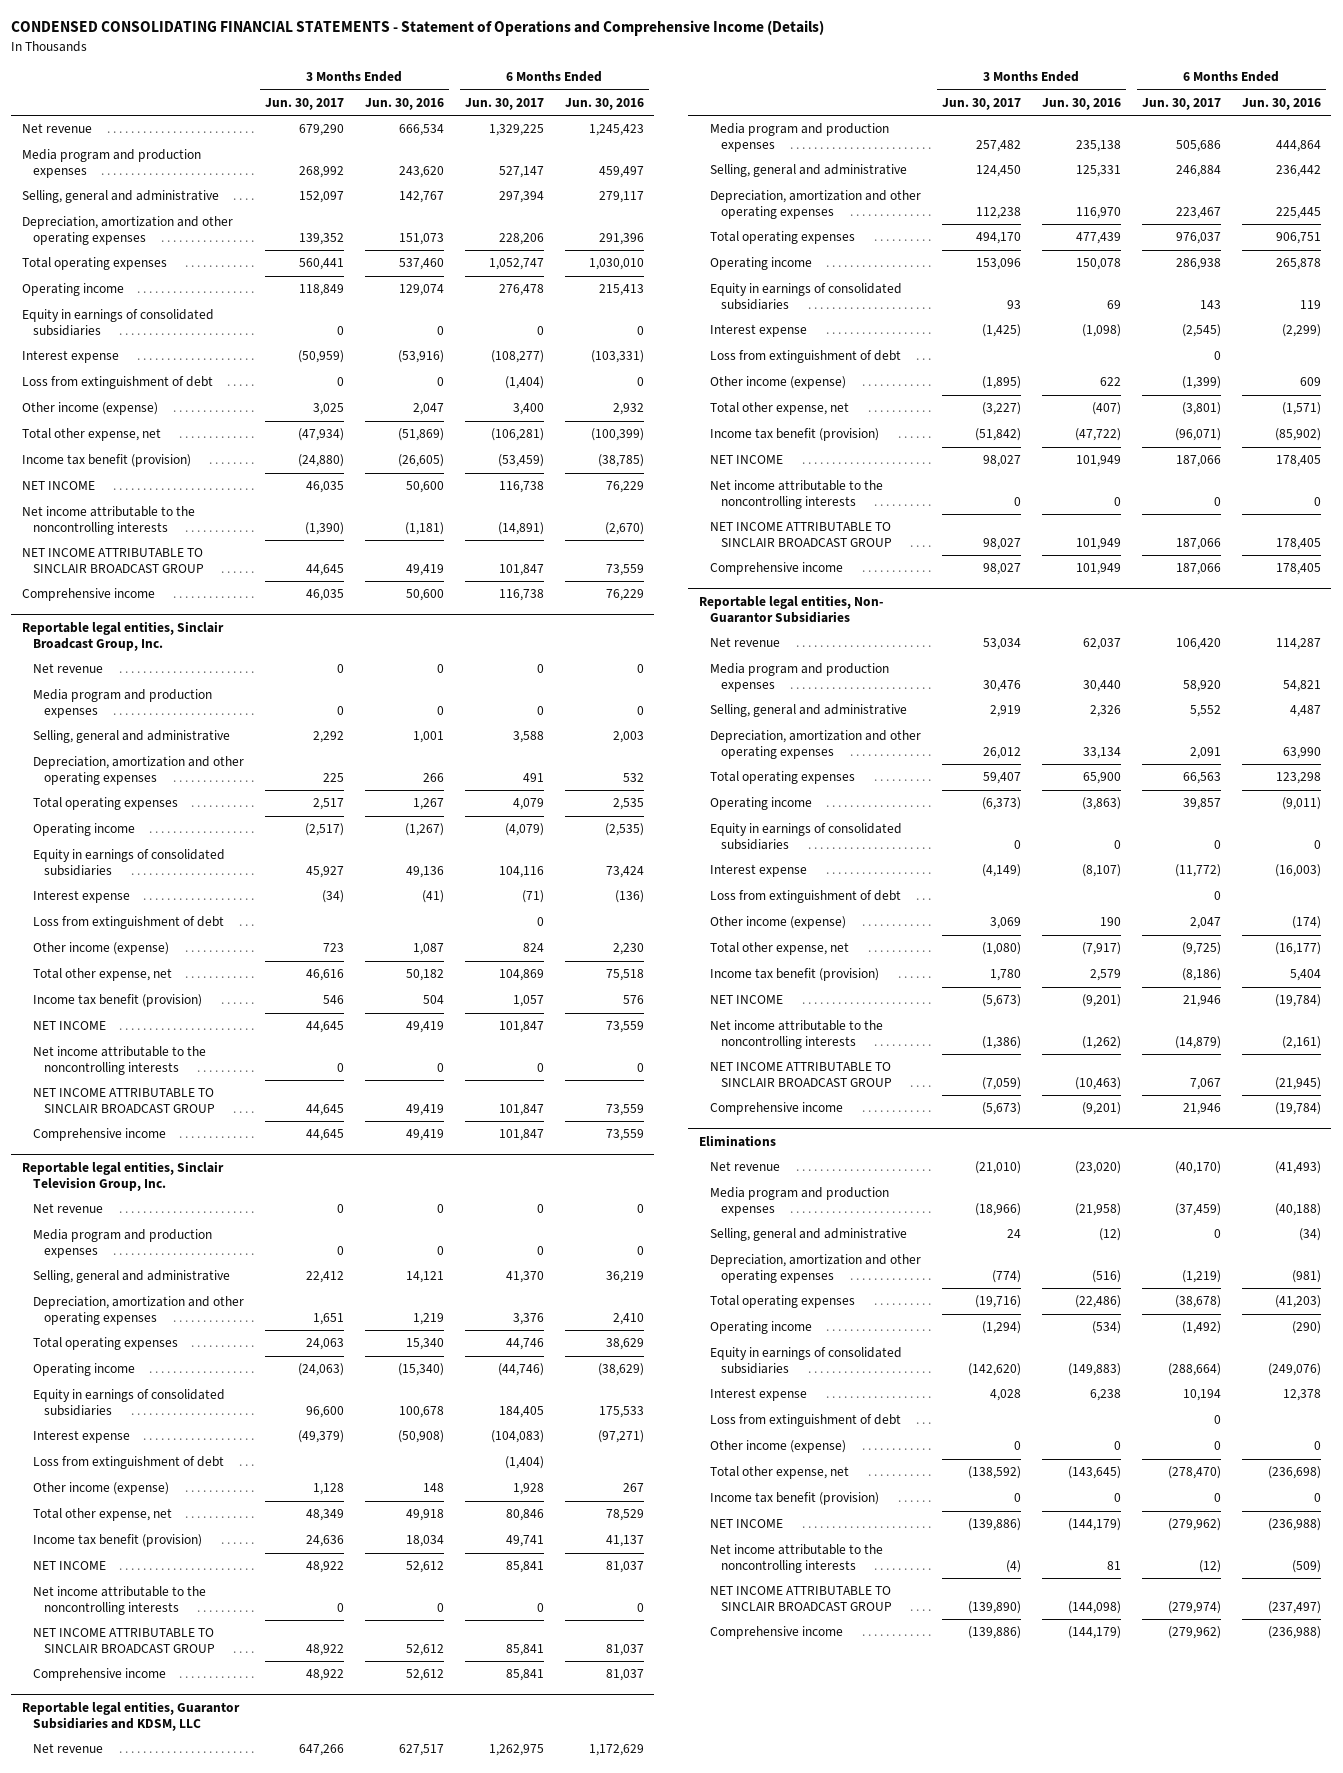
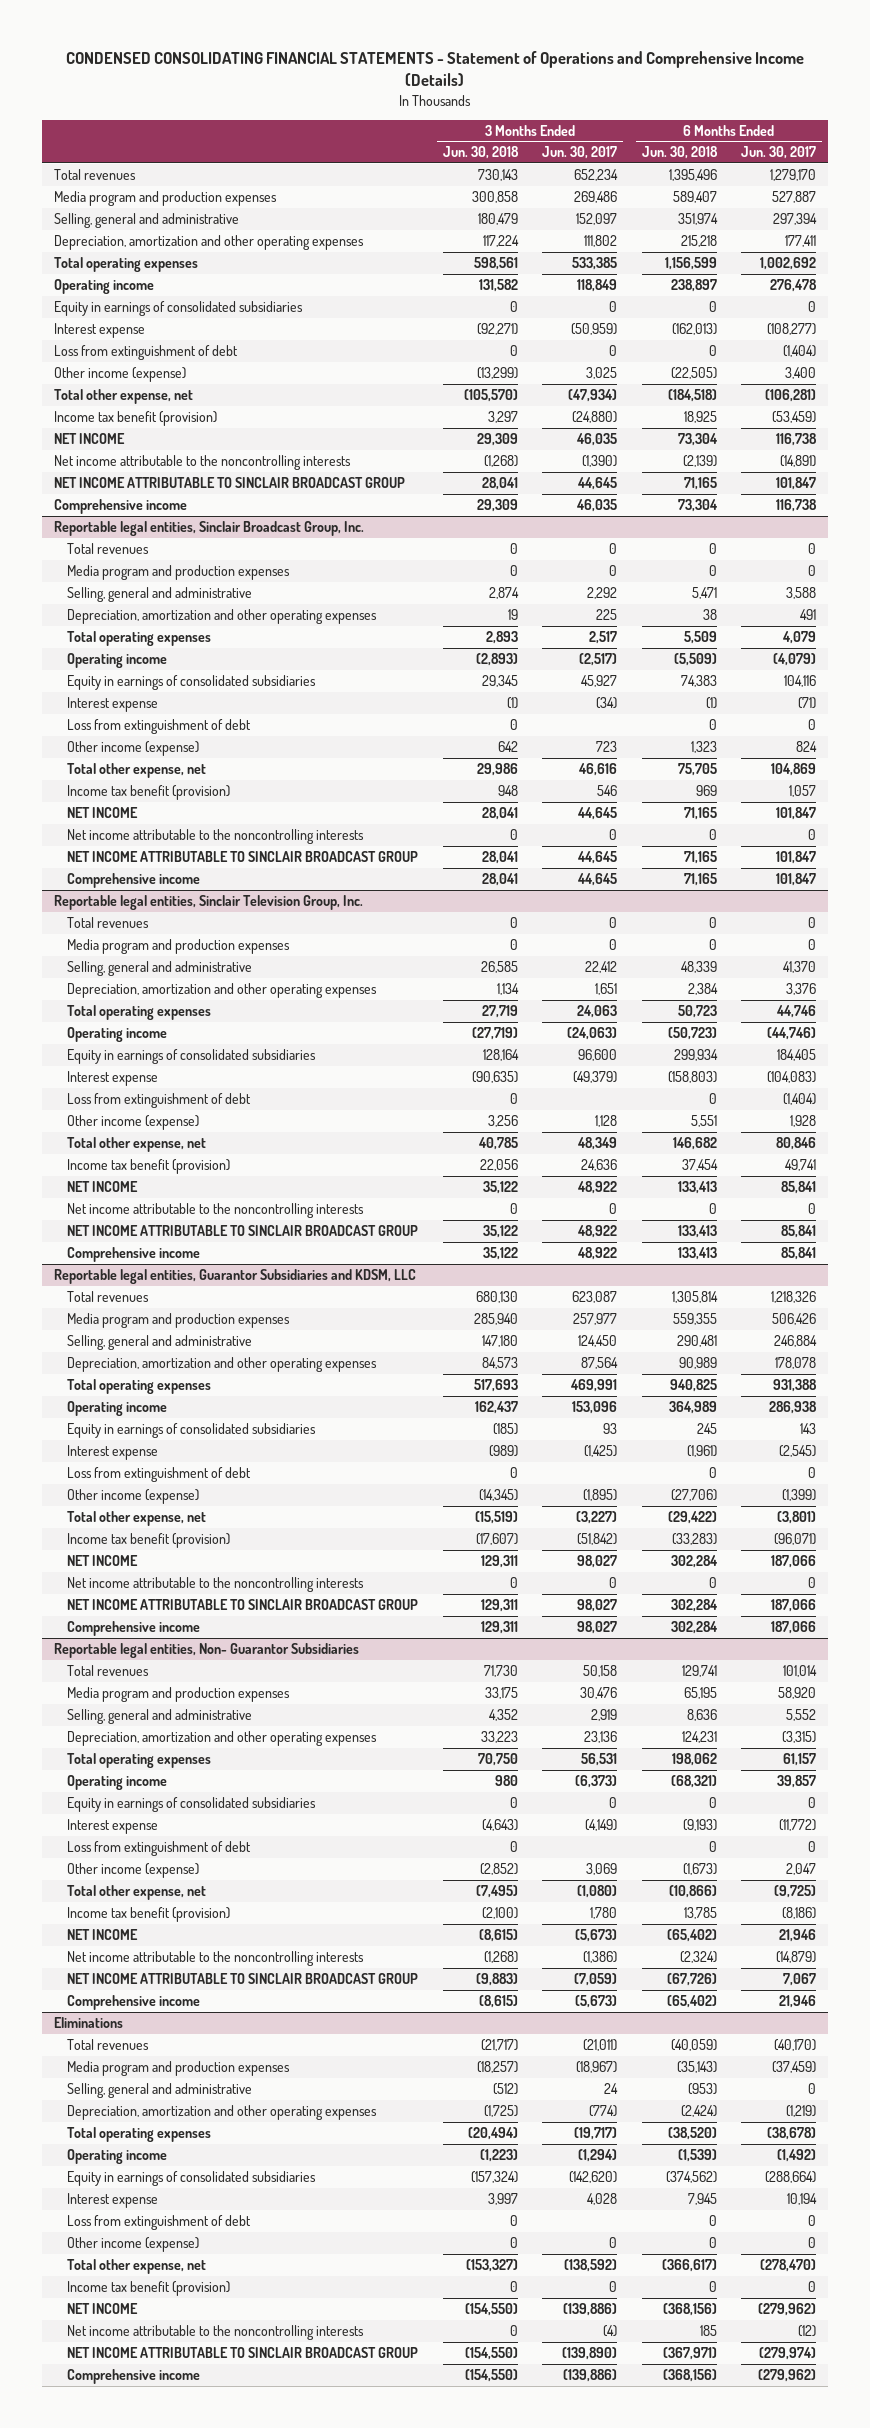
- | 3 Months Ended Jun. 30, 2017 | 3 Months Ended Jun. 30, 2016 | 6 Months Ended Jun. 30, 2017 | 6 Months Ended Jun. 30, 2016
+ | 3 Months Ended Jun. 30, 2018 | 3 Months Ended Jun. 30, 2017 | 6 Months Ended Jun. 30, 2018 | 6 Months Ended Jun. 30, 2017
- Net revenue | 679,290 | 666,534 | 1,329,225 | 1,245,423
- Media program and production expenses | 268,992 | 243,620 | 527,147 | 459,497
+ Total revenues | 730,143 | 652,234 | 1,395,496 | 1,279,170
+ Media program and production expenses | 300,858 | 269,486 | 589,407 | 527,887
- Depreciation, amortization and other operating expenses | 139,352 | 151,073 | 228,206 | 291,396
- Total operating expenses | 560,441 | 537,460 | 1,052,747 | 1,030,010
+ Depreciation, amortization and other operating expenses | 117,224 | 111,802 | 215,218 | 177,411
+ Total operating expenses | 598,561 | 533,385 | 1,156,599 | 1,002,692
@ Reportable legal entities, Sinclair Broadcast Group, Inc.
- Net revenue | 0 | 0 | 0 | 0
+ Total revenues | 0 | 0 | 0 | 0
@ Reportable legal entities, Sinclair Television Group, Inc.
- Net revenue | 0 | 0 | 0 | 0
+ Total revenues | 0 | 0 | 0 | 0
@ Reportable legal entities, Guarantor Subsidiaries and KDSM, LLC
- Net revenue | 647,266 | 627,517 | 1,262,975 | 1,172,629
- Media program and production expenses | 257,482 | 235,138 | 505,686 | 444,864
+ Total revenues | 680,130 | 623,087 | 1,305,814 | 1,218,326
+ Media program and production expenses | 285,940 | 257,977 | 559,355 | 506,426
- Depreciation, amortization and other operating expenses | 112,238 | 116,970 | 223,467 | 225,445
- Total operating expenses | 494,170 | 477,439 | 976,037 | 906,751
+ Depreciation, amortization and other operating expenses | 84,573 | 87,564 | 90,989 | 178,078
+ Total operating expenses | 517,693 | 469,991 | 940,825 | 931,388
@ Reportable legal entities, Non- Guarantor Subsidiaries
- Net revenue | 53,034 | 62,037 | 106,420 | 114,287
+ Total revenues | 71,730 | 50,158 | 129,741 | 101,014
- Depreciation, amortization and other operating expenses | 26,012 | 33,134 | 2,091 | 63,990
- Total operating expenses | 59,407 | 65,900 | 66,563 | 123,298
+ Depreciation, amortization and other operating expenses | 33,223 | 23,136 | 124,231 | (3,315)
+ Total operating expenses | 70,750 | 56,531 | 198,062 | 61,157
@ Eliminations
- Net revenue | (21,010) | (23,020) | (40,170) | (41,493)
- Media program and production expenses | (18,966) | (21,958) | (37,459) | (40,188)
+ Total revenues | (21,717) | (21,011) | (40,059) | (40,170)
+ Media program and production expenses | (18,257) | (18,967) | (35,143) | (37,459)
- Total operating expenses | (19,716) | (22,486) | (38,678) | (41,203)
+ Total operating expenses | (20,494) | (19,717) | (38,520) | (38,678)

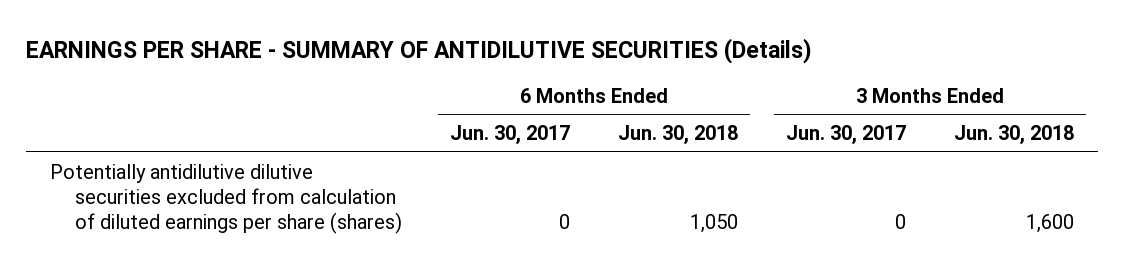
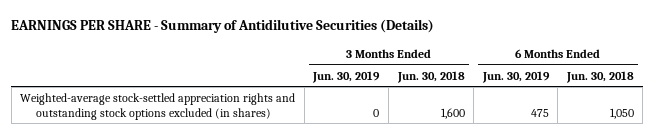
- EARNINGS PER SHARE - SUMMARY OF ANTIDILUTIVE SECURITIES (Details)
+ EARNINGS PER SHARE - Summary of Antidilutive Securities (Details)
- | 6 Months Ended Jun. 30, 2017 | 6 Months Ended Jun. 30, 2018 | 3 Months Ended Jun. 30, 2017 | 3 Months Ended Jun. 30, 2018
+ | 3 Months Ended Jun. 30, 2019 | 3 Months Ended Jun. 30, 2018 | 6 Months Ended Jun. 30, 2019 | 6 Months Ended Jun. 30, 2018
- Potentially antidilutive dilutive securities excluded from calculation of diluted earnings per share (shares) | 0 | 1,050 | 0 | 1,600
+ Weighted-average stock-settled appreciation rights and outstanding stock options excluded (in shares) | 0 | 1,600 | 475 | 1,050

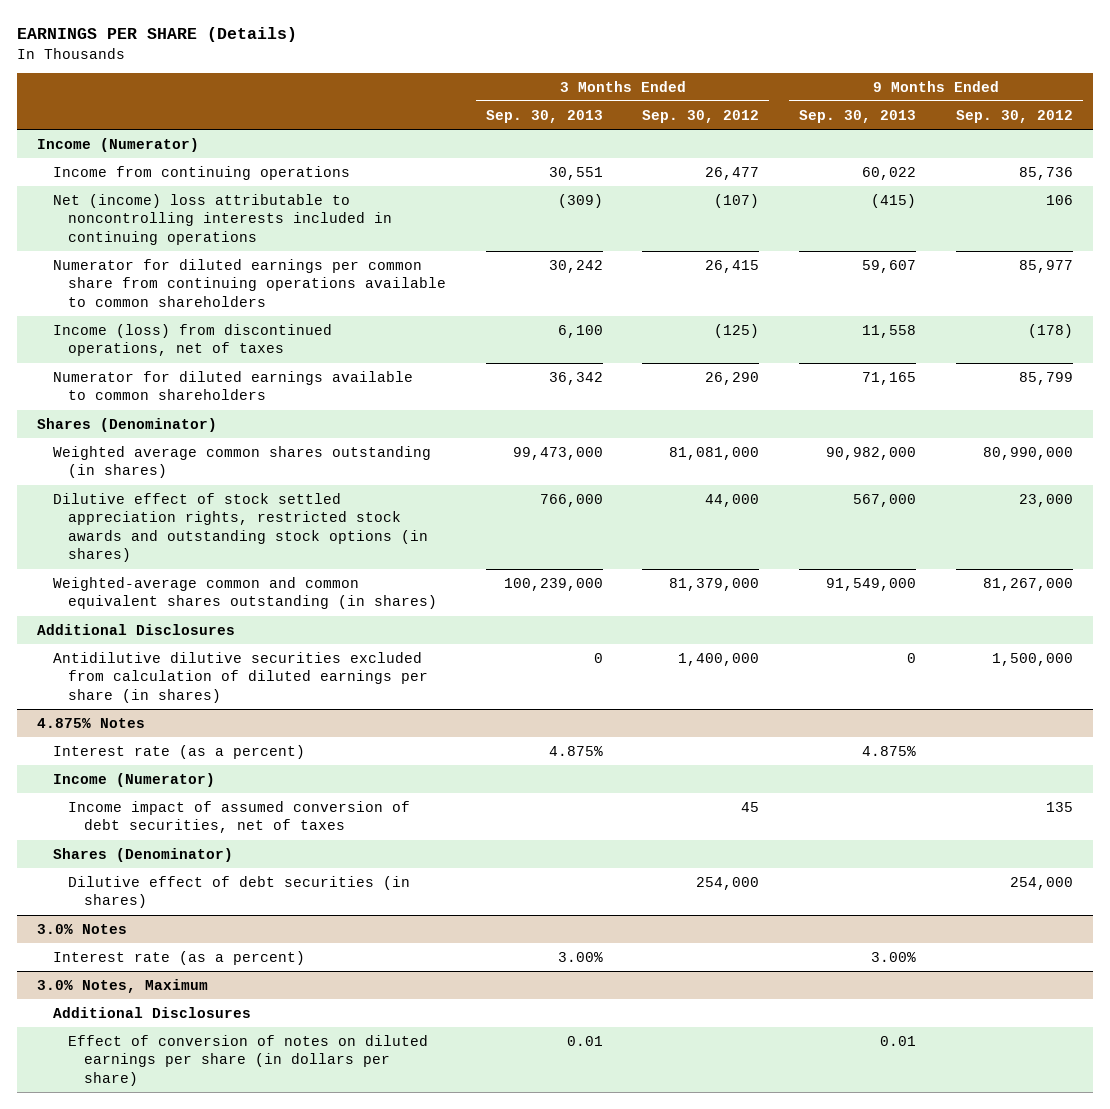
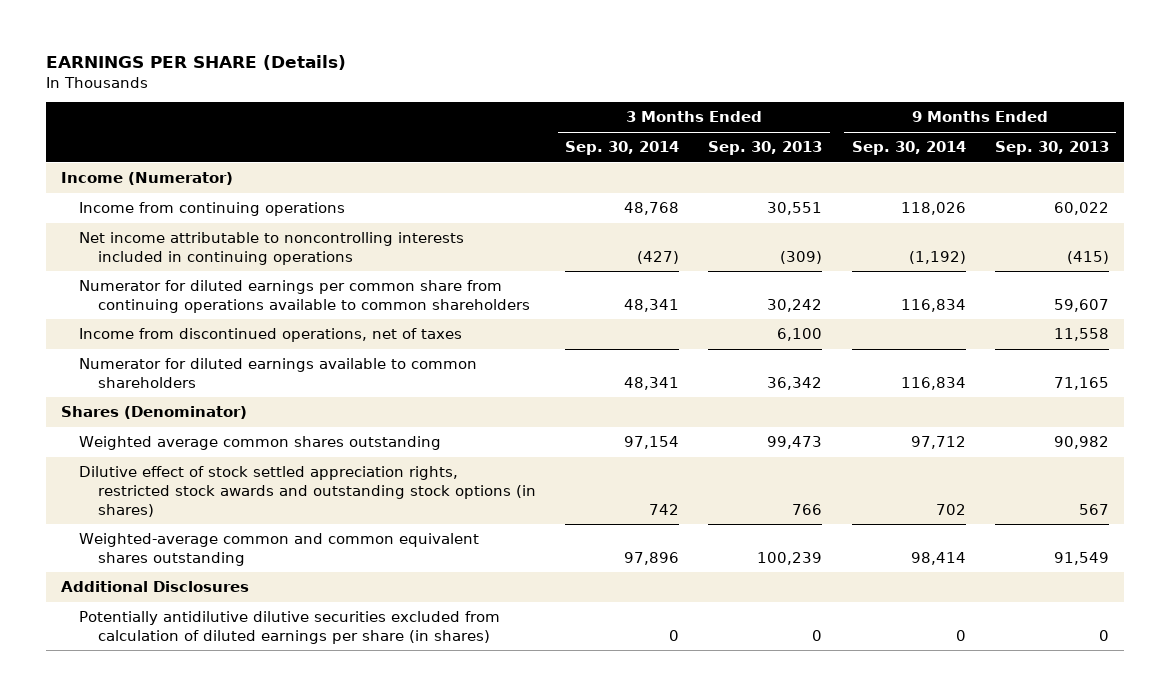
- | 3 Months Ended Sep. 30, 2013 | 3 Months Ended Sep. 30, 2012 | 9 Months Ended Sep. 30, 2013 | 9 Months Ended Sep. 30, 2012
+ | 3 Months Ended Sep. 30, 2014 | 3 Months Ended Sep. 30, 2013 | 9 Months Ended Sep. 30, 2014 | 9 Months Ended Sep. 30, 2013
- Net (income) loss attributable to noncontrolling interests included in continuing operations | (309) | (107) | (415) | 106
+ Net income attributable to noncontrolling interests included in continuing operations | (427) | (309) | (1,192) | (415)
- Income (loss) from discontinued operations, net of taxes | 6,100 | (125) | 11,558 | (178)
+ Income from discontinued operations, net of taxes | | 6,100 | | 11,558
- Weighted average common shares outstanding (in shares) | 99,473,000 | 81,081,000 | 90,982,000 | 80,990,000
- Dilutive effect of stock settled appreciation rights, restricted stock awards and outstanding stock options (in shares) | 766,000 | 44,000 | 567,000 | 23,000
- Weighted-average common and common equivalent shares outstanding (in shares) | 100,239,000 | 81,379,000 | 91,549,000 | 81,267,000
- Additional Disclosures
- Antidilutive dilutive securities excluded from calculation of diluted earnings per share (in shares) | 0 | 1,400,000 | 0 | 1,500,000
- 4.875% Notes
- Interest rate (as a percent) | 4.875% | | 4.875% |
- Income (Numerator)
- Income impact of assumed conversion of debt securities, net of taxes | | 45 | | 135
- Shares (Denominator)
- Dilutive effect of debt securities (in shares) | | 254,000 | | 254,000
- 3.0% Notes
- Interest rate (as a percent) | 3.00% | | 3.00% |
- 3.0% Notes, Maximum
+ Weighted average common shares outstanding | 97,154 | 99,473 | 97,712 | 90,982
+ Dilutive effect of stock settled appreciation rights, restricted stock awards and outstanding stock options (in shares) | 742 | 766 | 702 | 567
+ Weighted-average common and common equivalent shares outstanding | 97,896 | 100,239 | 98,414 | 91,549
- Effect of conversion of notes on diluted earnings per share (in dollars per share) | 0.01 | | 0.01 |
+ Potentially antidilutive dilutive securities excluded from calculation of diluted earnings per share (in shares) | 0 | 0 | 0 | 0

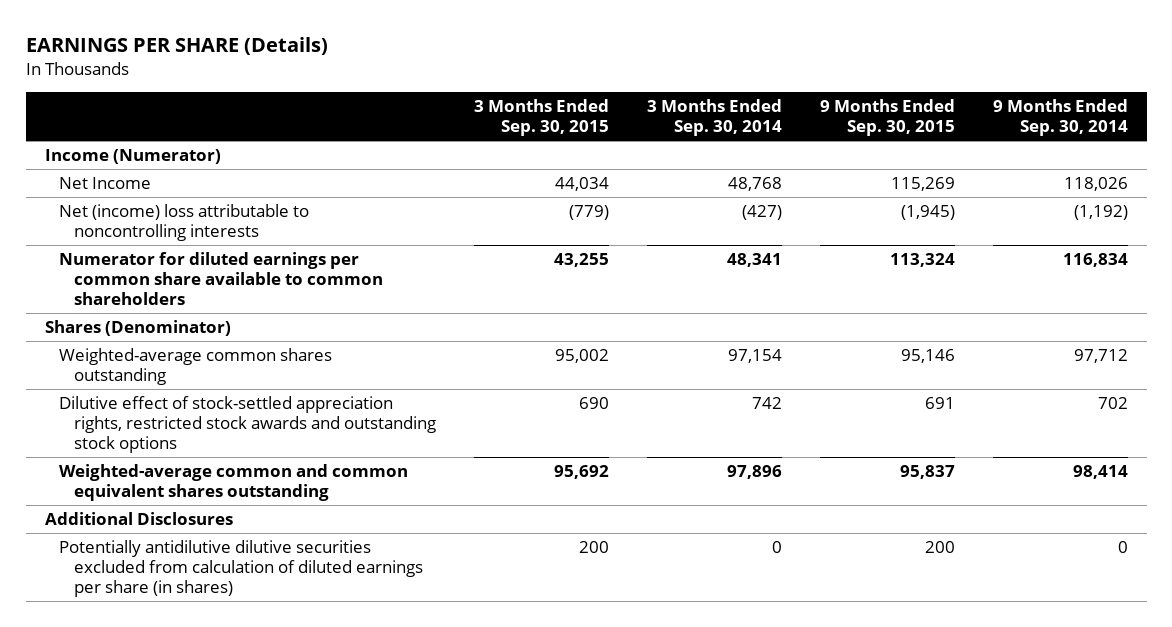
- | 3 Months Ended Sep. 30, 2014 | 3 Months Ended Sep. 30, 2013 | 9 Months Ended Sep. 30, 2014 | 9 Months Ended Sep. 30, 2013
+ | 3 Months Ended Sep. 30, 2015 | 3 Months Ended Sep. 30, 2014 | 9 Months Ended Sep. 30, 2015 | 9 Months Ended Sep. 30, 2014
- Income from continuing operations | 48,768 | 30,551 | 118,026 | 60,022
- Net income attributable to noncontrolling interests included in continuing operations | (427) | (309) | (1,192) | (415)
- Numerator for diluted earnings per common share from continuing operations available to common shareholders | 48,341 | 30,242 | 116,834 | 59,607
- Income from discontinued operations, net of taxes | | 6,100 | | 11,558
- Numerator for diluted earnings available to common shareholders | 48,341 | 36,342 | 116,834 | 71,165
+ Net Income | 44,034 | 48,768 | 115,269 | 118,026
+ Net (income) loss attributable to noncontrolling interests | (779) | (427) | (1,945) | (1,192)
+ Numerator for diluted earnings per common share available to common shareholders | 43,255 | 48,341 | 113,324 | 116,834
- Weighted average common shares outstanding | 97,154 | 99,473 | 97,712 | 90,982
- Dilutive effect of stock settled appreciation rights, restricted stock awards and outstanding stock options (in shares) | 742 | 766 | 702 | 567
+ Weighted-average common shares outstanding | 95,002 | 97,154 | 95,146 | 97,712
+ Dilutive effect of stock-settled appreciation rights, restricted stock awards and outstanding stock options | 690 | 742 | 691 | 702

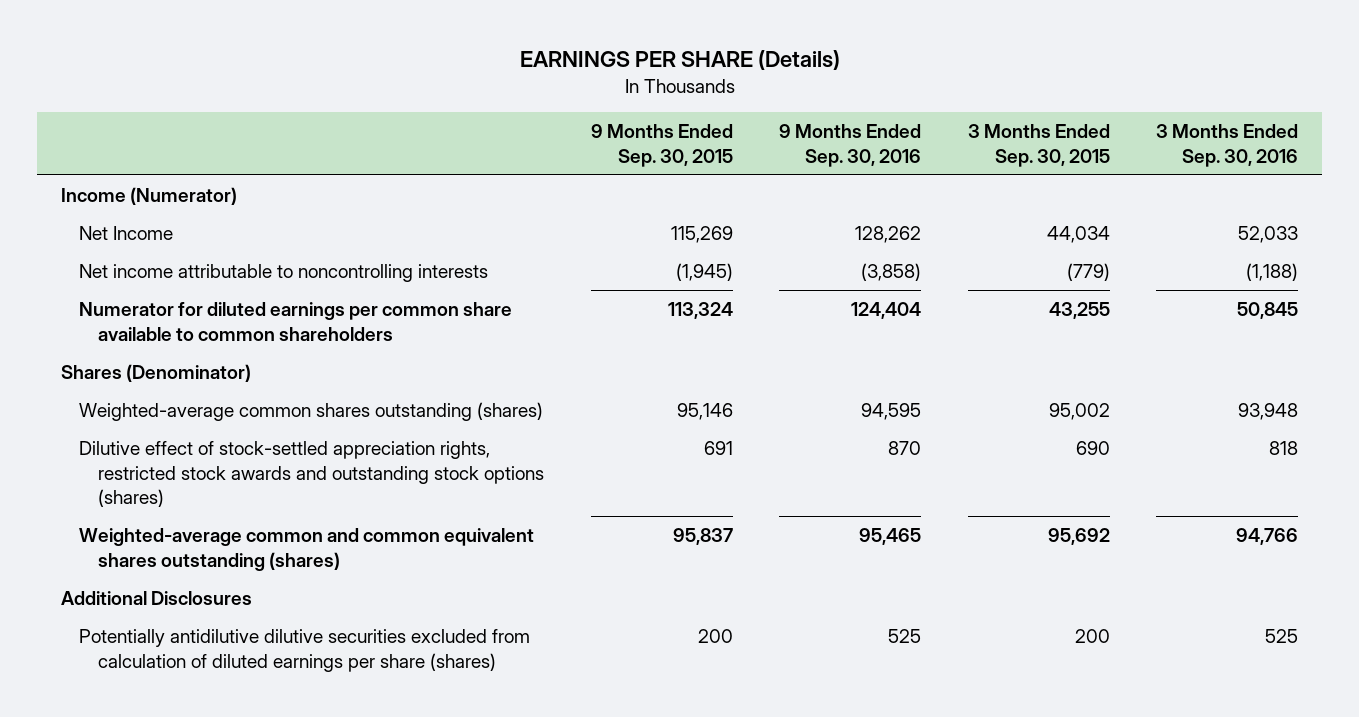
- | 3 Months Ended Sep. 30, 2015 | 3 Months Ended Sep. 30, 2014 | 9 Months Ended Sep. 30, 2015 | 9 Months Ended Sep. 30, 2014
+ | 9 Months Ended Sep. 30, 2015 | 9 Months Ended Sep. 30, 2016 | 3 Months Ended Sep. 30, 2015 | 3 Months Ended Sep. 30, 2016
- Net (income) loss attributable to noncontrolling interests | (779) | (427) | (1,945) | (1,192)
+ Net income attributable to noncontrolling interests | (1,945) | (3,858) | (779) | (1,188)
- Weighted-average common shares outstanding | 95,002 | 97,154 | 95,146 | 97,712
- Dilutive effect of stock-settled appreciation rights, restricted stock awards and outstanding stock options | 690 | 742 | 691 | 702
- Weighted-average common and common equivalent shares outstanding | 95,692 | 97,896 | 95,837 | 98,414
+ Weighted-average common shares outstanding (shares) | 95,146 | 94,595 | 95,002 | 93,948
+ Dilutive effect of stock-settled appreciation rights, restricted stock awards and outstanding stock options (shares) | 691 | 870 | 690 | 818
+ Weighted-average common and common equivalent shares outstanding (shares) | 95,837 | 95,465 | 95,692 | 94,766
- Potentially antidilutive dilutive securities excluded from calculation of diluted earnings per share (in shares) | 200 | 0 | 200 | 0
+ Potentially antidilutive dilutive securities excluded from calculation of diluted earnings per share (shares) | 200 | 525 | 200 | 525

